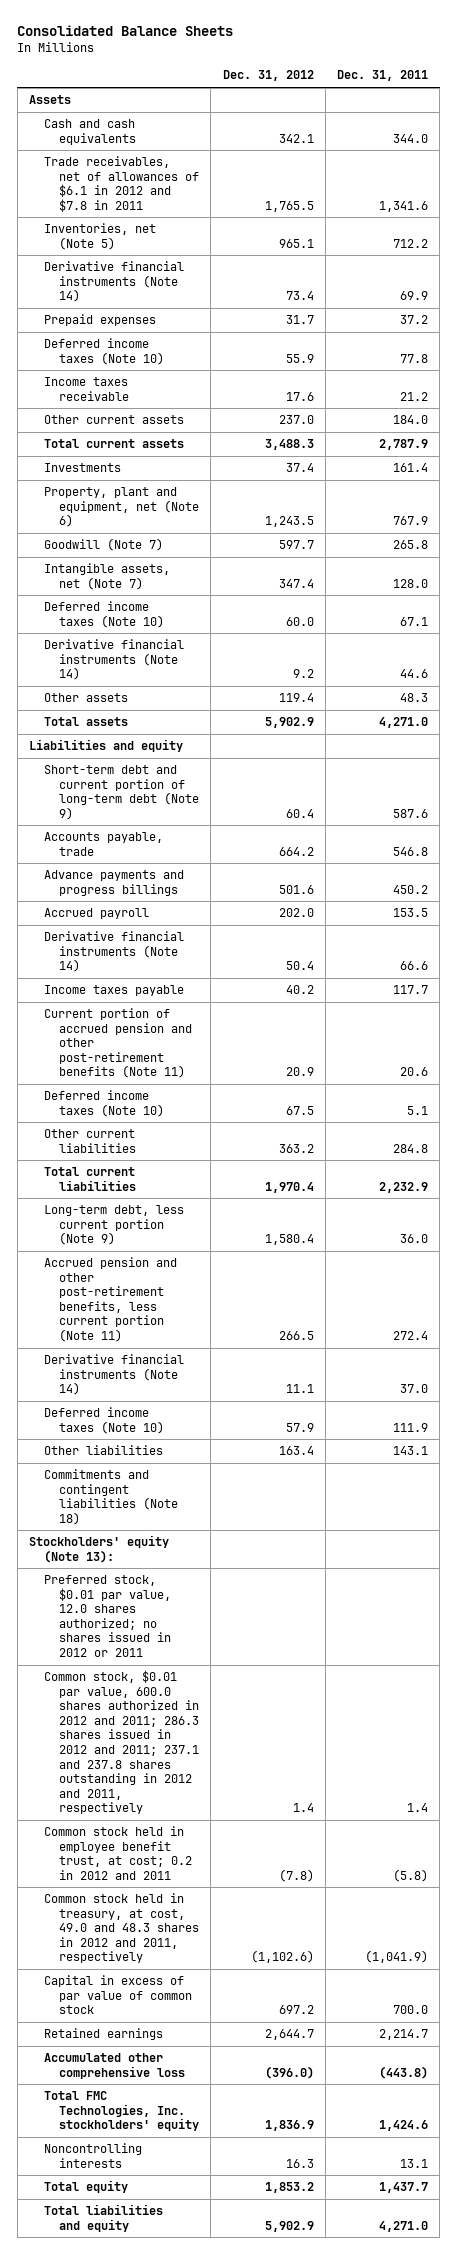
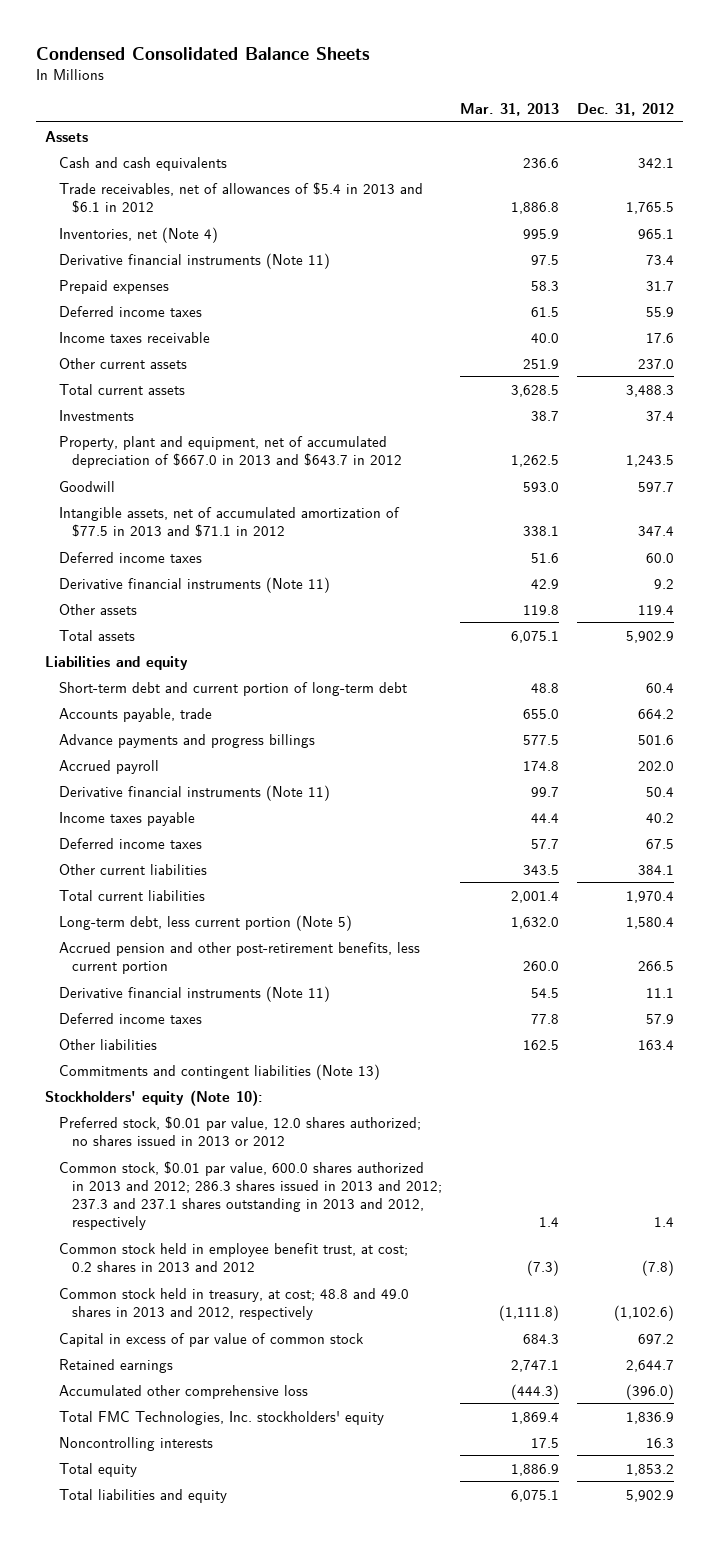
- Consolidated Balance Sheets
+ Condensed Consolidated Balance Sheets
- | Dec. 31, 2012 | Dec. 31, 2011
+ | Mar. 31, 2013 | Dec. 31, 2012
- Trade receivables, net of allowances of $6.1 in 2012 and $7.8 in 2011 | 1,765.5 | 1,341.6
- Inventories, net (Note 5) | 965.1 | 712.2
- Derivative financial instruments (Note 14) | 73.4 | 69.9
+ Trade receivables, net of allowances of $5.4 in 2013 and $6.1 in 2012 | 1,886.8 | 1,765.5
+ Inventories, net (Note 4) | 995.9 | 965.1
+ Derivative financial instruments (Note 11) | 97.5 | 73.4
- Deferred income taxes (Note 10) | 55.9 | 77.8
+ Deferred income taxes | 61.5 | 55.9
- Property, plant and equipment, net (Note 6) | 1,243.5 | 767.9
- Goodwill (Note 7) | 597.7 | 265.8
- Intangible assets, net (Note 7) | 347.4 | 128.0
- Deferred income taxes (Note 10) | 60.0 | 67.1
- Derivative financial instruments (Note 14) | 9.2 | 44.6
+ Property, plant and equipment, net of accumulated depreciation of $667.0 in 2013 and $643.7 in 2012 | 1,262.5 | 1,243.5
+ Goodwill | 593.0 | 597.7
+ Intangible assets, net of accumulated amortization of $77.5 in 2013 and $71.1 in 2012 | 338.1 | 347.4
+ Deferred income taxes | 51.6 | 60.0
+ Derivative financial instruments (Note 11) | 42.9 | 9.2
- Short-term debt and current portion of long-term debt (Note 9) | 60.4 | 587.6
+ Short-term debt and current portion of long-term debt | 48.8 | 60.4
- Derivative financial instruments (Note 14) | 50.4 | 66.6
+ Derivative financial instruments (Note 11) | 99.7 | 50.4
- Current portion of accrued pension and other post-retirement benefits (Note 11) | 20.9 | 20.6
- Deferred income taxes (Note 10) | 67.5 | 5.1
- Other current liabilities | 363.2 | 284.8
+ Deferred income taxes | 57.7 | 67.5
+ Other current liabilities | 343.5 | 384.1
- Long-term debt, less current portion (Note 9) | 1,580.4 | 36.0
- Accrued pension and other post-retirement benefits, less current portion (Note 11) | 266.5 | 272.4
- Derivative financial instruments (Note 14) | 11.1 | 37.0
- Deferred income taxes (Note 10) | 57.9 | 111.9
+ Long-term debt, less current portion (Note 5) | 1,632.0 | 1,580.4
+ Accrued pension and other post-retirement benefits, less current portion | 260.0 | 266.5
+ Derivative financial instruments (Note 11) | 54.5 | 11.1
+ Deferred income taxes | 77.8 | 57.9
- Commitments and contingent liabilities (Note 18)
- Stockholders' equity (Note 13):
- Preferred stock, $0.01 par value, 12.0 shares authorized; no shares issued in 2012 or 2011
- Common stock, $0.01 par value, 600.0 shares authorized in 2012 and 2011; 286.3 shares issued in 2012 and 2011; 237.1 and 237.8 shares outstanding in 2012 and 2011, respectively | 1.4 | 1.4
- Common stock held in employee benefit trust, at cost; 0.2 in 2012 and 2011 | (7.8) | (5.8)
- Common stock held in treasury, at cost, 49.0 and 48.3 shares in 2012 and 2011, respectively | (1,102.6) | (1,041.9)
+ Commitments and contingent liabilities (Note 13)
+ Stockholders' equity (Note 10):
+ Preferred stock, $0.01 par value, 12.0 shares authorized; no shares issued in 2013 or 2012
+ Common stock, $0.01 par value, 600.0 shares authorized in 2013 and 2012; 286.3 shares issued in 2013 and 2012; 237.3 and 237.1 shares outstanding in 2013 and 2012, respectively | 1.4 | 1.4
+ Common stock held in employee benefit trust, at cost; 0.2 shares in 2013 and 2012 | (7.3) | (7.8)
+ Common stock held in treasury, at cost; 48.8 and 49.0 shares in 2013 and 2012, respectively | (1,111.8) | (1,102.6)

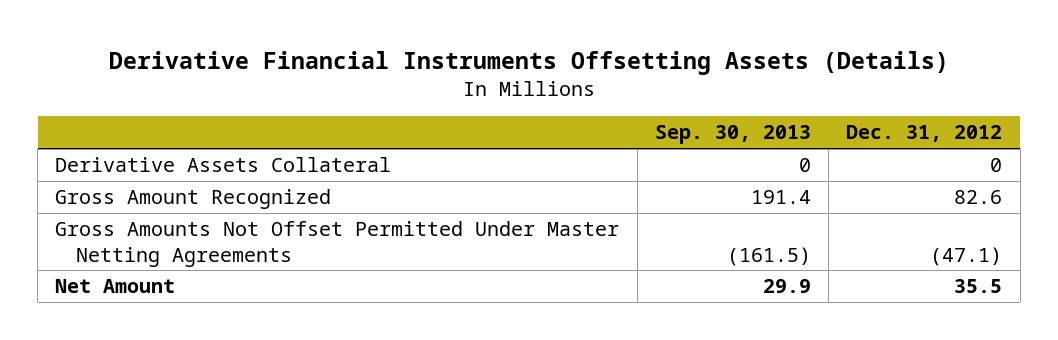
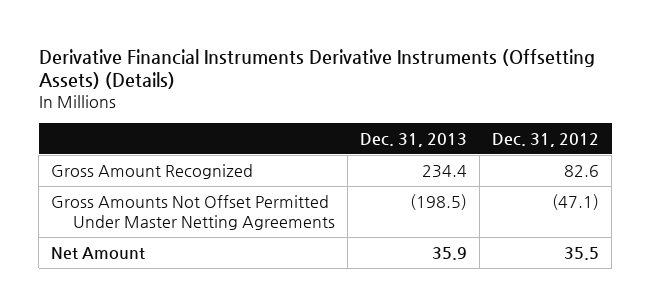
- Derivative Financial Instruments Offsetting Assets (Details)
+ Derivative Financial Instruments Derivative Instruments (Offsetting Assets) (Details)
- | Sep. 30, 2013 | Dec. 31, 2012
+ | Dec. 31, 2013 | Dec. 31, 2012
- Derivative Assets Collateral | 0 | 0

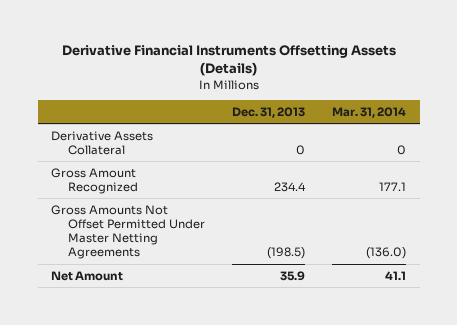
- Derivative Financial Instruments Derivative Instruments (Offsetting Assets) (Details)
+ Derivative Financial Instruments Offsetting Assets (Details)
- | Dec. 31, 2013 | Dec. 31, 2012
+ | Dec. 31, 2013 | Mar. 31, 2014
+ Derivative Assets Collateral | 0 | 0

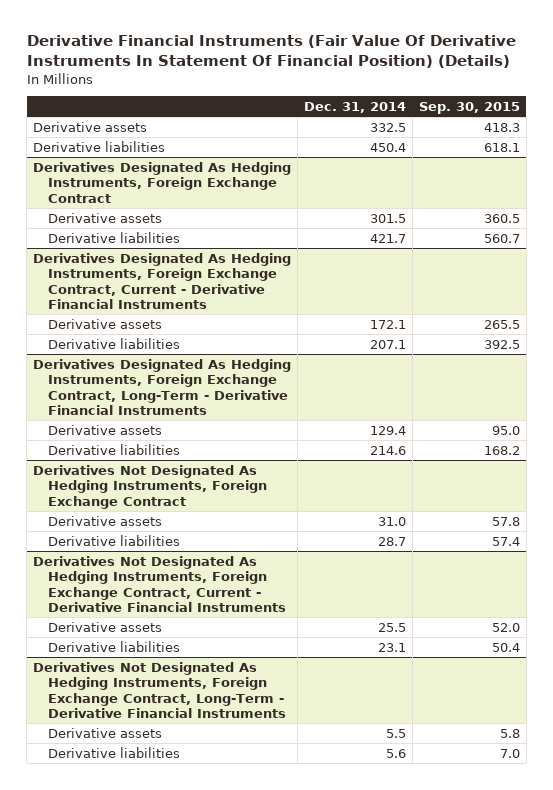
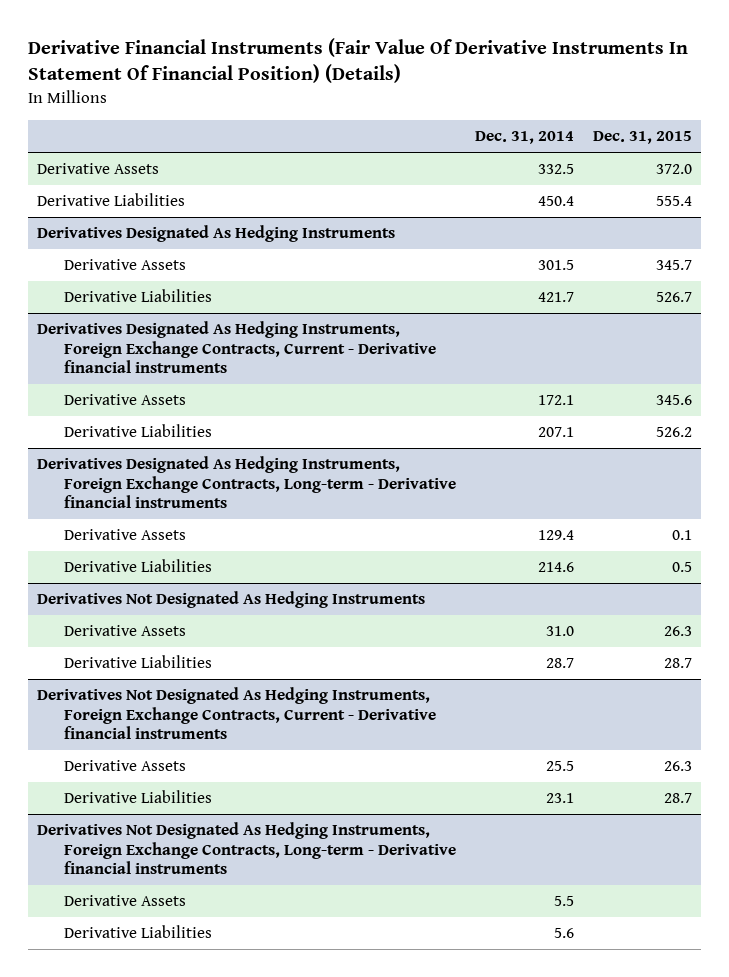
- | Dec. 31, 2014 | Sep. 30, 2015
+ | Dec. 31, 2014 | Dec. 31, 2015
- Derivative assets | 332.5 | 418.3
- Derivative liabilities | 450.4 | 618.1
- Derivatives Designated As Hedging Instruments, Foreign Exchange Contract
- Derivative assets | 301.5 | 360.5
- Derivative liabilities | 421.7 | 560.7
- Derivatives Designated As Hedging Instruments, Foreign Exchange Contract, Current - Derivative Financial Instruments
- Derivative assets | 172.1 | 265.5
- Derivative liabilities | 207.1 | 392.5
- Derivatives Designated As Hedging Instruments, Foreign Exchange Contract, Long-Term - Derivative Financial Instruments
- Derivative assets | 129.4 | 95.0
- Derivative liabilities | 214.6 | 168.2
- Derivatives Not Designated As Hedging Instruments, Foreign Exchange Contract
- Derivative assets | 31.0 | 57.8
- Derivative liabilities | 28.7 | 57.4
- Derivatives Not Designated As Hedging Instruments, Foreign Exchange Contract, Current - Derivative Financial Instruments
- Derivative assets | 25.5 | 52.0
- Derivative liabilities | 23.1 | 50.4
- Derivatives Not Designated As Hedging Instruments, Foreign Exchange Contract, Long-Term - Derivative Financial Instruments
- Derivative assets | 5.5 | 5.8
- Derivative liabilities | 5.6 | 7.0
+ Derivative Assets | 332.5 | 372.0
+ Derivative Liabilities | 450.4 | 555.4
+ Derivatives Designated As Hedging Instruments
+ Derivative Assets | 301.5 | 345.7
+ Derivative Liabilities | 421.7 | 526.7
+ Derivatives Designated As Hedging Instruments, Foreign Exchange Contracts, Current - Derivative financial instruments
+ Derivative Assets | 172.1 | 345.6
+ Derivative Liabilities | 207.1 | 526.2
+ Derivatives Designated As Hedging Instruments, Foreign Exchange Contracts, Long-term - Derivative financial instruments
+ Derivative Assets | 129.4 | 0.1
+ Derivative Liabilities | 214.6 | 0.5
+ Derivatives Not Designated As Hedging Instruments
+ Derivative Assets | 31.0 | 26.3
+ Derivative Liabilities | 28.7 | 28.7
+ Derivatives Not Designated As Hedging Instruments, Foreign Exchange Contracts, Current - Derivative financial instruments
+ Derivative Assets | 25.5 | 26.3
+ Derivative Liabilities | 23.1 | 28.7
+ Derivatives Not Designated As Hedging Instruments, Foreign Exchange Contracts, Long-term - Derivative financial instruments
+ Derivative Assets | 5.5 |
+ Derivative Liabilities | 5.6 |

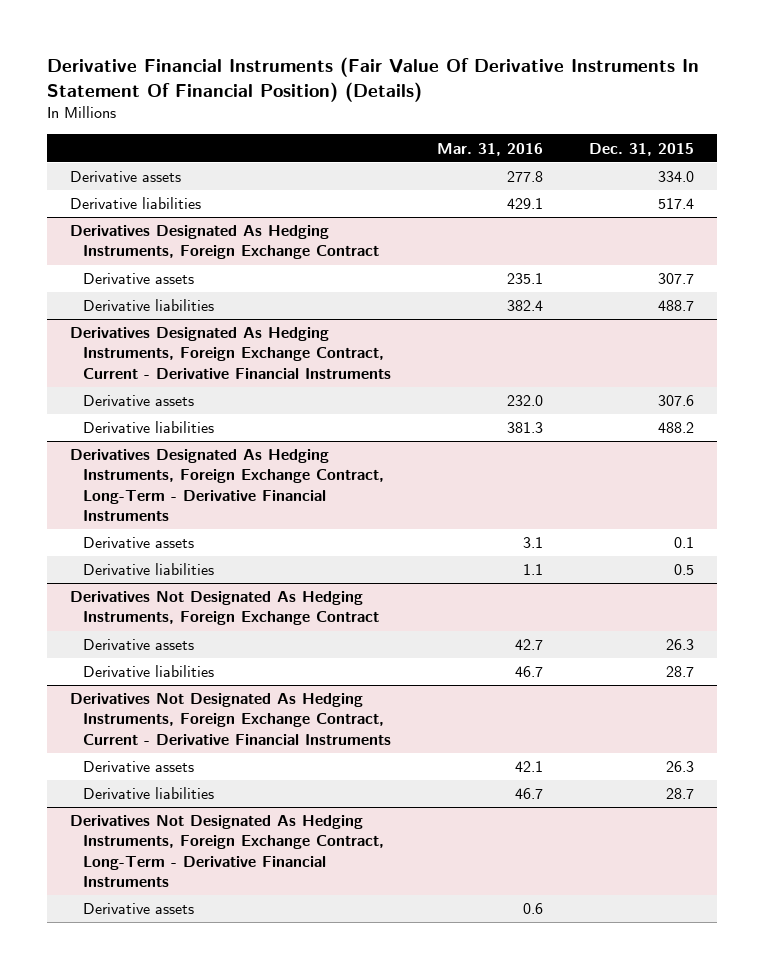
- | Dec. 31, 2014 | Dec. 31, 2015
+ | Mar. 31, 2016 | Dec. 31, 2015
- Derivative Assets | 332.5 | 372.0
- Derivative Liabilities | 450.4 | 555.4
- Derivatives Designated As Hedging Instruments
- Derivative Assets | 301.5 | 345.7
- Derivative Liabilities | 421.7 | 526.7
- Derivatives Designated As Hedging Instruments, Foreign Exchange Contracts, Current - Derivative financial instruments
- Derivative Assets | 172.1 | 345.6
- Derivative Liabilities | 207.1 | 526.2
- Derivatives Designated As Hedging Instruments, Foreign Exchange Contracts, Long-term - Derivative financial instruments
- Derivative Assets | 129.4 | 0.1
- Derivative Liabilities | 214.6 | 0.5
- Derivatives Not Designated As Hedging Instruments
- Derivative Assets | 31.0 | 26.3
- Derivative Liabilities | 28.7 | 28.7
- Derivatives Not Designated As Hedging Instruments, Foreign Exchange Contracts, Current - Derivative financial instruments
- Derivative Assets | 25.5 | 26.3
- Derivative Liabilities | 23.1 | 28.7
- Derivatives Not Designated As Hedging Instruments, Foreign Exchange Contracts, Long-term - Derivative financial instruments
- Derivative Assets | 5.5 |
- Derivative Liabilities | 5.6 |
+ Derivative assets | 277.8 | 334.0
+ Derivative liabilities | 429.1 | 517.4
+ Derivatives Designated As Hedging Instruments, Foreign Exchange Contract
+ Derivative assets | 235.1 | 307.7
+ Derivative liabilities | 382.4 | 488.7
+ Derivatives Designated As Hedging Instruments, Foreign Exchange Contract, Current - Derivative Financial Instruments
+ Derivative assets | 232.0 | 307.6
+ Derivative liabilities | 381.3 | 488.2
+ Derivatives Designated As Hedging Instruments, Foreign Exchange Contract, Long-Term - Derivative Financial Instruments
+ Derivative assets | 3.1 | 0.1
+ Derivative liabilities | 1.1 | 0.5
+ Derivatives Not Designated As Hedging Instruments, Foreign Exchange Contract
+ Derivative assets | 42.7 | 26.3
+ Derivative liabilities | 46.7 | 28.7
+ Derivatives Not Designated As Hedging Instruments, Foreign Exchange Contract, Current - Derivative Financial Instruments
+ Derivative assets | 42.1 | 26.3
+ Derivative liabilities | 46.7 | 28.7
+ Derivatives Not Designated As Hedging Instruments, Foreign Exchange Contract, Long-Term - Derivative Financial Instruments
+ Derivative assets | 0.6 |

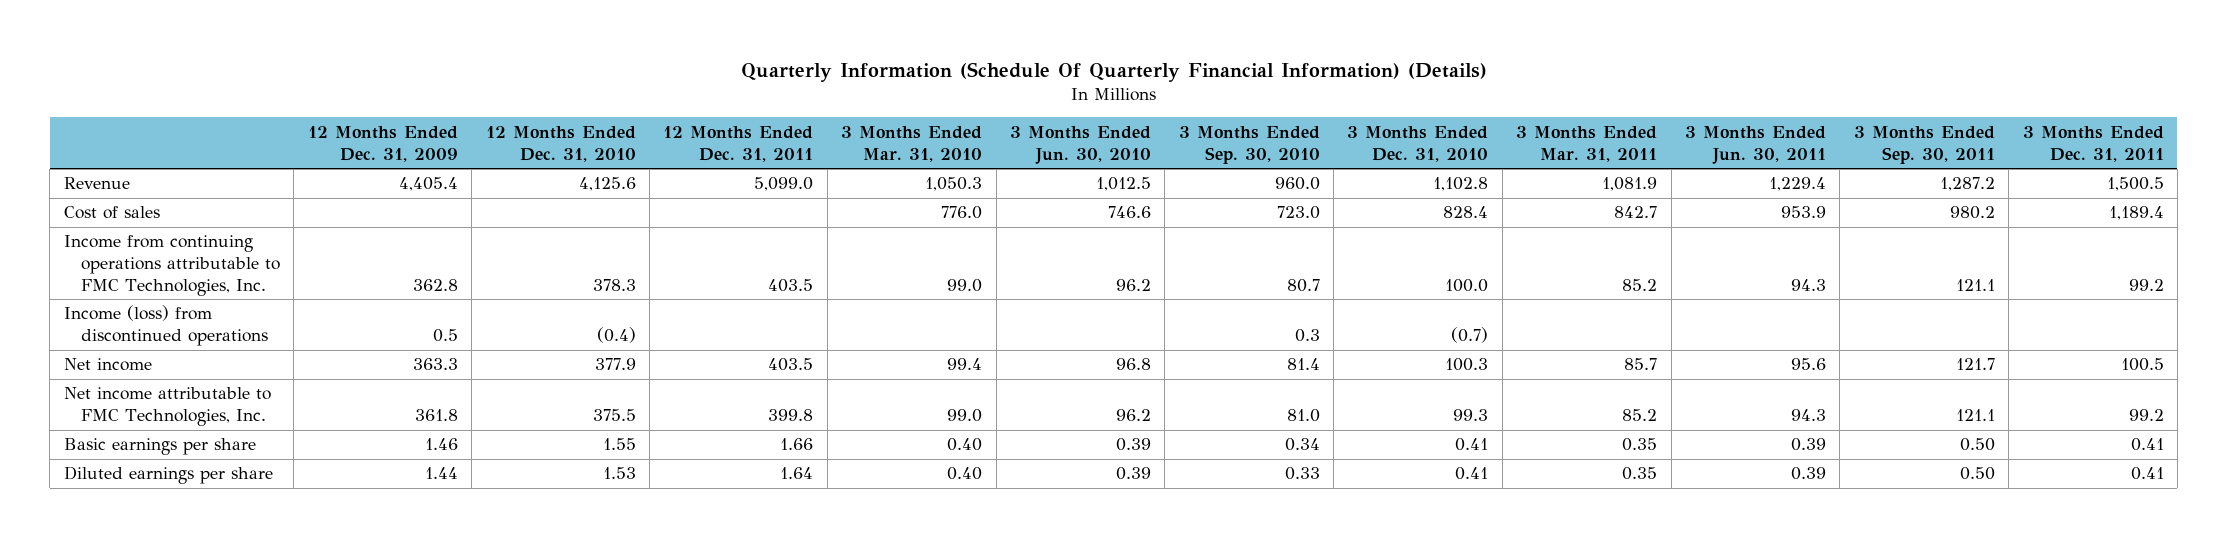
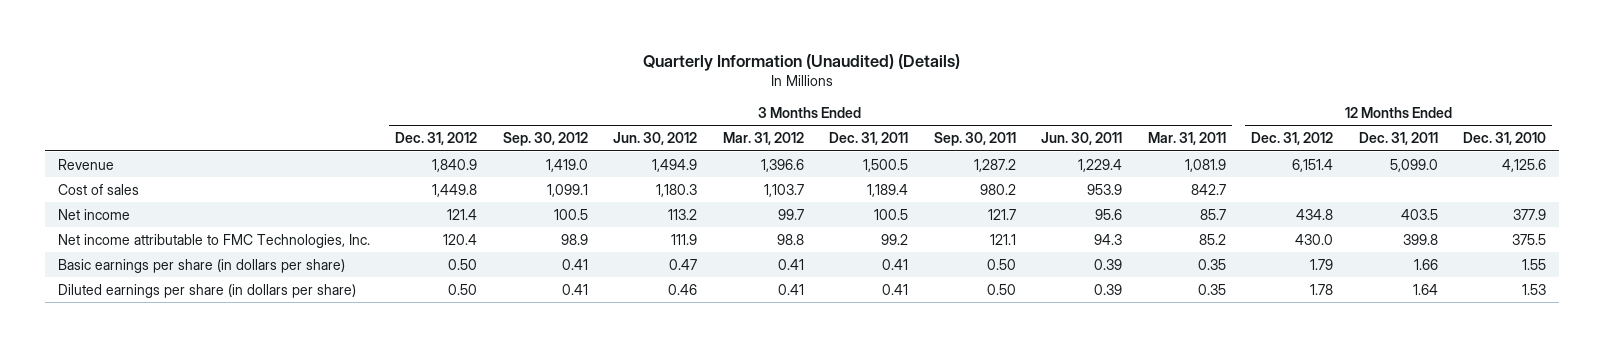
- Quarterly Information (Schedule Of Quarterly Financial Information) (Details)
+ Quarterly Information (Unaudited) (Details)
- | 12 Months Ended Dec. 31, 2009 | 12 Months Ended Dec. 31, 2010 | 12 Months Ended Dec. 31, 2011 | 3 Months Ended Mar. 31, 2010 | 3 Months Ended Jun. 30, 2010 | 3 Months Ended Sep. 30, 2010 | 3 Months Ended Dec. 31, 2010 | 3 Months Ended Mar. 31, 2011 | 3 Months Ended Jun. 30, 2011 | 3 Months Ended Sep. 30, 2011 | 3 Months Ended Dec. 31, 2011
+ | 3 Months Ended Dec. 31, 2012 | 3 Months Ended Sep. 30, 2012 | 3 Months Ended Jun. 30, 2012 | 3 Months Ended Mar. 31, 2012 | 3 Months Ended Dec. 31, 2011 | 3 Months Ended Sep. 30, 2011 | 3 Months Ended Jun. 30, 2011 | 3 Months Ended Mar. 31, 2011 | 12 Months Ended Dec. 31, 2012 | 12 Months Ended Dec. 31, 2011 | 12 Months Ended Dec. 31, 2010
- Income from continuing operations attributable to FMC Technologies, Inc. | 362.8 | 378.3 | 403.5 | 99.0 | 96.2 | 80.7 | 100.0 | 85.2 | 94.3 | 121.1 | 99.2
- Income (loss) from discontinued operations | 0.5 | (0.4) | | | | 0.3 | (0.7) | | | |
- Basic earnings per share | 1.46 | 1.55 | 1.66 | 0.40 | 0.39 | 0.34 | 0.41 | 0.35 | 0.39 | 0.50 | 0.41
- Diluted earnings per share | 1.44 | 1.53 | 1.64 | 0.40 | 0.39 | 0.33 | 0.41 | 0.35 | 0.39 | 0.50 | 0.41
+ Basic earnings per share (in dollars per share) | 0.50 | 0.41 | 0.47 | 0.41 | 0.41 | 0.50 | 0.39 | 0.35 | 1.79 | 1.66 | 1.55
+ Diluted earnings per share (in dollars per share) | 0.50 | 0.41 | 0.46 | 0.41 | 0.41 | 0.50 | 0.39 | 0.35 | 1.78 | 1.64 | 1.53

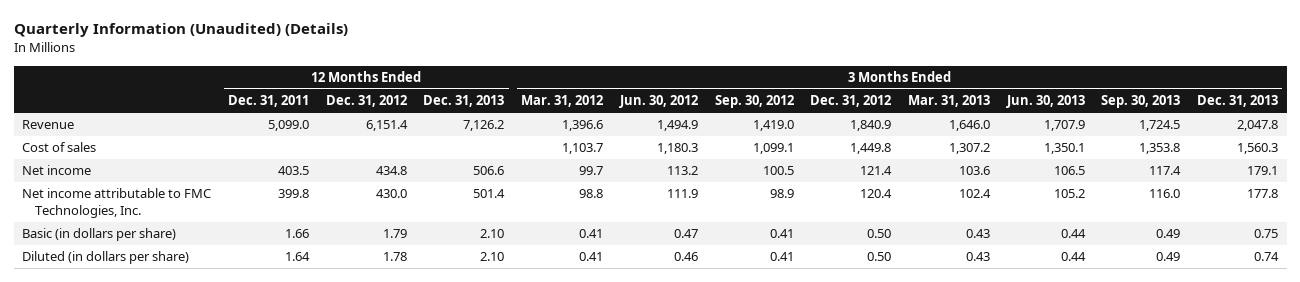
- | 3 Months Ended Dec. 31, 2012 | 3 Months Ended Sep. 30, 2012 | 3 Months Ended Jun. 30, 2012 | 3 Months Ended Mar. 31, 2012 | 3 Months Ended Dec. 31, 2011 | 3 Months Ended Sep. 30, 2011 | 3 Months Ended Jun. 30, 2011 | 3 Months Ended Mar. 31, 2011 | 12 Months Ended Dec. 31, 2012 | 12 Months Ended Dec. 31, 2011 | 12 Months Ended Dec. 31, 2010
+ | 12 Months Ended Dec. 31, 2011 | 12 Months Ended Dec. 31, 2012 | 12 Months Ended Dec. 31, 2013 | 3 Months Ended Mar. 31, 2012 | 3 Months Ended Jun. 30, 2012 | 3 Months Ended Sep. 30, 2012 | 3 Months Ended Dec. 31, 2012 | 3 Months Ended Mar. 31, 2013 | 3 Months Ended Jun. 30, 2013 | 3 Months Ended Sep. 30, 2013 | 3 Months Ended Dec. 31, 2013
- Basic earnings per share (in dollars per share) | 0.50 | 0.41 | 0.47 | 0.41 | 0.41 | 0.50 | 0.39 | 0.35 | 1.79 | 1.66 | 1.55
- Diluted earnings per share (in dollars per share) | 0.50 | 0.41 | 0.46 | 0.41 | 0.41 | 0.50 | 0.39 | 0.35 | 1.78 | 1.64 | 1.53
+ Basic (in dollars per share) | 1.66 | 1.79 | 2.10 | 0.41 | 0.47 | 0.41 | 0.50 | 0.43 | 0.44 | 0.49 | 0.75
+ Diluted (in dollars per share) | 1.64 | 1.78 | 2.10 | 0.41 | 0.46 | 0.41 | 0.50 | 0.43 | 0.44 | 0.49 | 0.74

